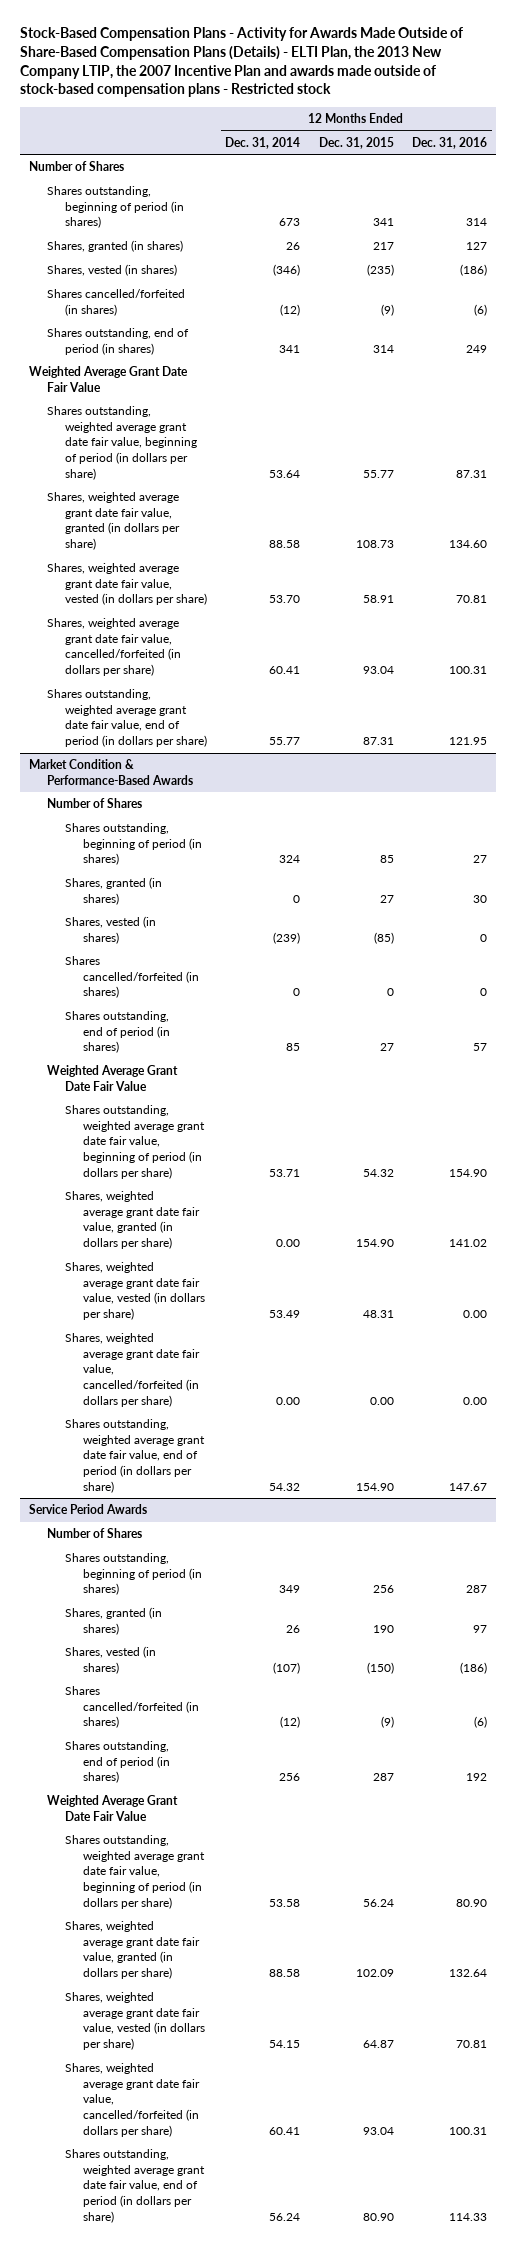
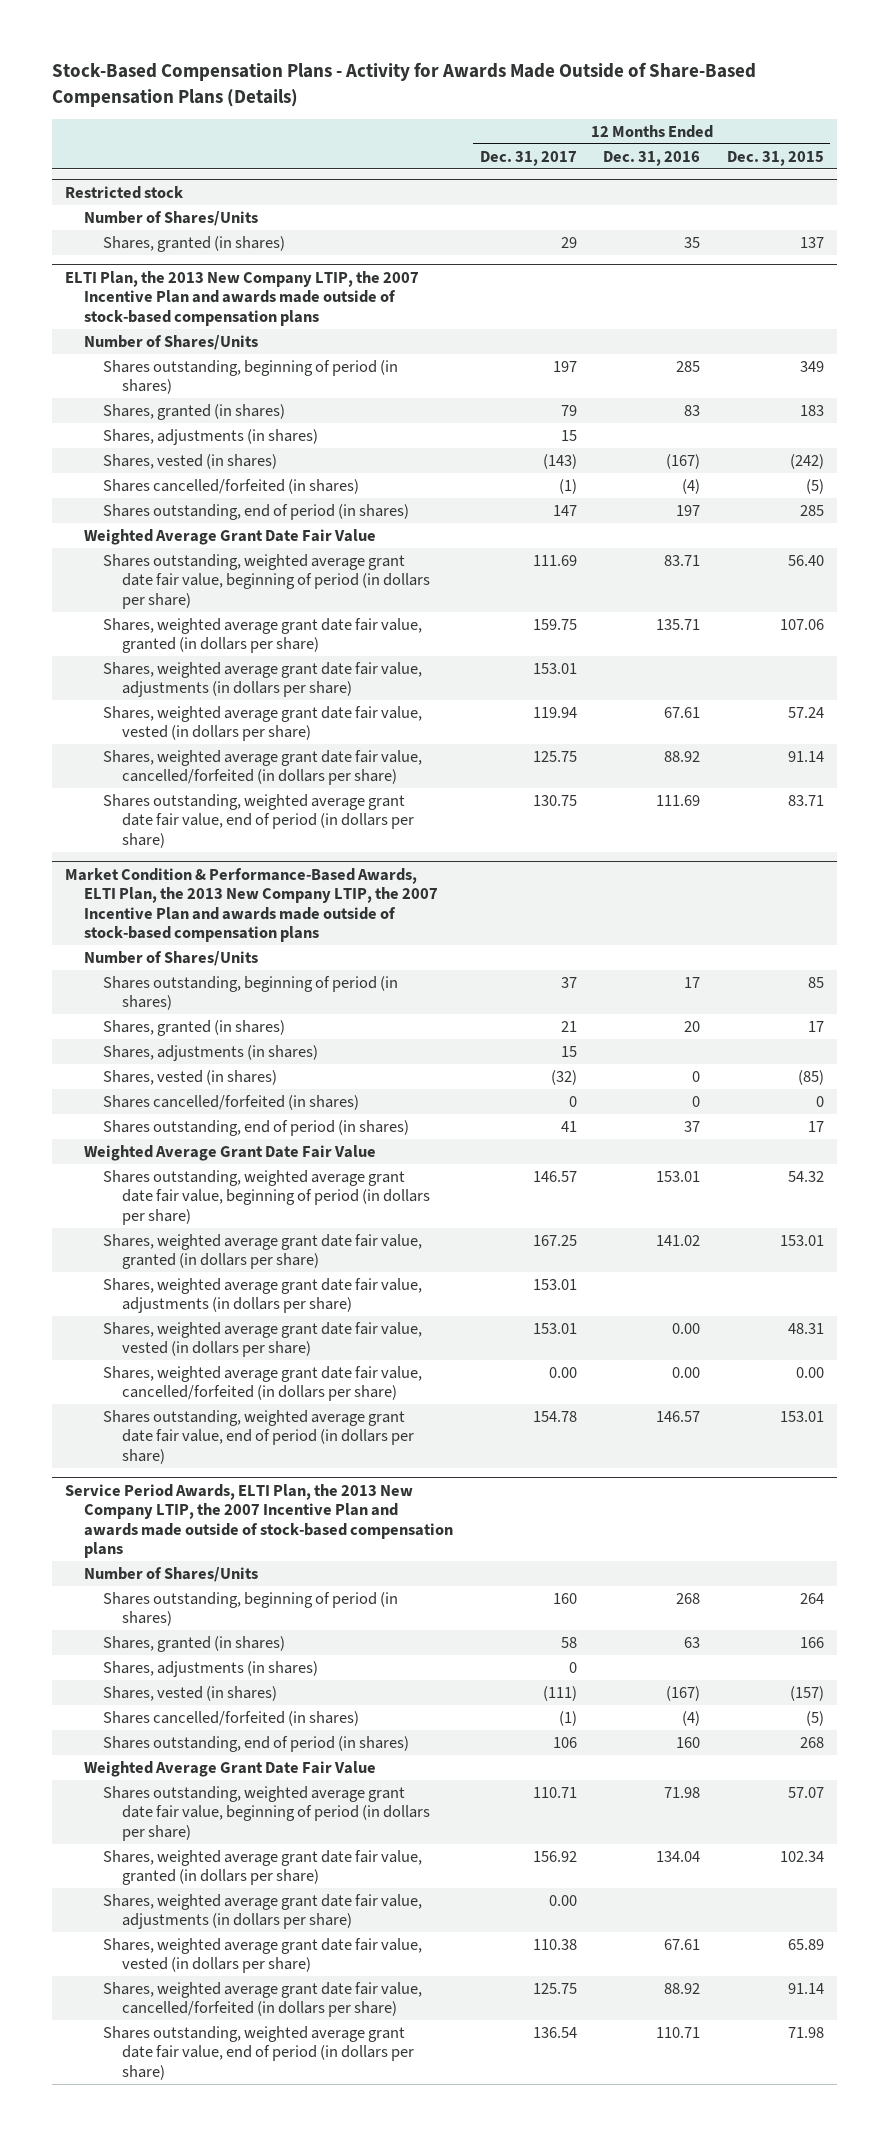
- Stock-Based Compensation Plans - Activity for Awards Made Outside of Share-Based Compensation Plans (Details) - ELTI Plan, the 2013 New Company LTIP, the 2007 Incentive Plan and awards made outside of stock-based compensation plans - Restricted stock
+ Stock-Based Compensation Plans - Activity for Awards Made Outside of Share-Based Compensation Plans (Details)
- | 12 Months Ended Dec. 31, 2014 | 12 Months Ended Dec. 31, 2015 | 12 Months Ended Dec. 31, 2016
+ | 12 Months Ended Dec. 31, 2017 | 12 Months Ended Dec. 31, 2016 | 12 Months Ended Dec. 31, 2015
- Number of Shares
- Shares outstanding, beginning of period (in shares) | 673 | 341 | 314
- Shares, granted (in shares) | 26 | 217 | 127
- Shares, vested (in shares) | (346) | (235) | (186)
- Shares cancelled/forfeited (in shares) | (12) | (9) | (6)
- Shares outstanding, end of period (in shares) | 341 | 314 | 249
+ Restricted stock
+ Number of Shares/Units
+ Shares, granted (in shares) | 29 | 35 | 137
+ ELTI Plan, the 2013 New Company LTIP, the 2007 Incentive Plan and awards made outside of stock-based compensation plans
+ Number of Shares/Units
+ Shares outstanding, beginning of period (in shares) | 197 | 285 | 349
+ Shares, granted (in shares) | 79 | 83 | 183
+ Shares, adjustments (in shares) | 15 | |
+ Shares, vested (in shares) | (143) | (167) | (242)
+ Shares cancelled/forfeited (in shares) | (1) | (4) | (5)
+ Shares outstanding, end of period (in shares) | 147 | 197 | 285
- Shares outstanding, weighted average grant date fair value, beginning of period (in dollars per share) | 53.64 | 55.77 | 87.31
- Shares, weighted average grant date fair value, granted (in dollars per share) | 88.58 | 108.73 | 134.60
- Shares, weighted average grant date fair value, vested (in dollars per share) | 53.70 | 58.91 | 70.81
- Shares, weighted average grant date fair value, cancelled/forfeited (in dollars per share) | 60.41 | 93.04 | 100.31
- Shares outstanding, weighted average grant date fair value, end of period (in dollars per share) | 55.77 | 87.31 | 121.95
- Market Condition & Performance-Based Awards
- Number of Shares
- Shares outstanding, beginning of period (in shares) | 324 | 85 | 27
- Shares, granted (in shares) | 0 | 27 | 30
+ Shares outstanding, weighted average grant date fair value, beginning of period (in dollars per share) | 111.69 | 83.71 | 56.40
+ Shares, weighted average grant date fair value, granted (in dollars per share) | 159.75 | 135.71 | 107.06
+ Shares, weighted average grant date fair value, adjustments (in dollars per share) | 153.01 | |
+ Shares, weighted average grant date fair value, vested (in dollars per share) | 119.94 | 67.61 | 57.24
+ Shares, weighted average grant date fair value, cancelled/forfeited (in dollars per share) | 125.75 | 88.92 | 91.14
+ Shares outstanding, weighted average grant date fair value, end of period (in dollars per share) | 130.75 | 111.69 | 83.71
+ Market Condition & Performance-Based Awards, ELTI Plan, the 2013 New Company LTIP, the 2007 Incentive Plan and awards made outside of stock-based compensation plans
+ Number of Shares/Units
+ Shares outstanding, beginning of period (in shares) | 37 | 17 | 85
+ Shares, granted (in shares) | 21 | 20 | 17
+ Shares, adjustments (in shares) | 15 | |
- Shares outstanding, end of period (in shares) | 85 | 27 | 57
+ Shares outstanding, end of period (in shares) | 41 | 37 | 17
- Shares outstanding, weighted average grant date fair value, beginning of period (in dollars per share) | 53.71 | 54.32 | 154.90
- Shares, weighted average grant date fair value, granted (in dollars per share) | 0.00 | 154.90 | 141.02
+ Shares outstanding, weighted average grant date fair value, beginning of period (in dollars per share) | 146.57 | 153.01 | 54.32
+ Shares, weighted average grant date fair value, granted (in dollars per share) | 167.25 | 141.02 | 153.01
+ Shares, weighted average grant date fair value, adjustments (in dollars per share) | 153.01 | |
- Shares outstanding, weighted average grant date fair value, end of period (in dollars per share) | 54.32 | 154.90 | 147.67
- Service Period Awards
- Number of Shares
- Shares outstanding, beginning of period (in shares) | 349 | 256 | 287
- Shares, granted (in shares) | 26 | 190 | 97
- Shares, vested (in shares) | (107) | (150) | (186)
- Shares cancelled/forfeited (in shares) | (12) | (9) | (6)
- Shares outstanding, end of period (in shares) | 256 | 287 | 192
+ Shares outstanding, weighted average grant date fair value, end of period (in dollars per share) | 154.78 | 146.57 | 153.01
+ Service Period Awards, ELTI Plan, the 2013 New Company LTIP, the 2007 Incentive Plan and awards made outside of stock-based compensation plans
+ Number of Shares/Units
+ Shares outstanding, beginning of period (in shares) | 160 | 268 | 264
+ Shares, granted (in shares) | 58 | 63 | 166
+ Shares, adjustments (in shares) | 0 | |
+ Shares, vested (in shares) | (111) | (167) | (157)
+ Shares cancelled/forfeited (in shares) | (1) | (4) | (5)
+ Shares outstanding, end of period (in shares) | 106 | 160 | 268
- Shares outstanding, weighted average grant date fair value, beginning of period (in dollars per share) | 53.58 | 56.24 | 80.90
- Shares, weighted average grant date fair value, granted (in dollars per share) | 88.58 | 102.09 | 132.64
- Shares, weighted average grant date fair value, vested (in dollars per share) | 54.15 | 64.87 | 70.81
- Shares, weighted average grant date fair value, cancelled/forfeited (in dollars per share) | 60.41 | 93.04 | 100.31
- Shares outstanding, weighted average grant date fair value, end of period (in dollars per share) | 56.24 | 80.90 | 114.33
+ Shares outstanding, weighted average grant date fair value, beginning of period (in dollars per share) | 110.71 | 71.98 | 57.07
+ Shares, weighted average grant date fair value, granted (in dollars per share) | 156.92 | 134.04 | 102.34
+ Shares, weighted average grant date fair value, adjustments (in dollars per share) | 0.00 | |
+ Shares, weighted average grant date fair value, vested (in dollars per share) | 110.38 | 67.61 | 65.89
+ Shares, weighted average grant date fair value, cancelled/forfeited (in dollars per share) | 125.75 | 88.92 | 91.14
+ Shares outstanding, weighted average grant date fair value, end of period (in dollars per share) | 136.54 | 110.71 | 71.98

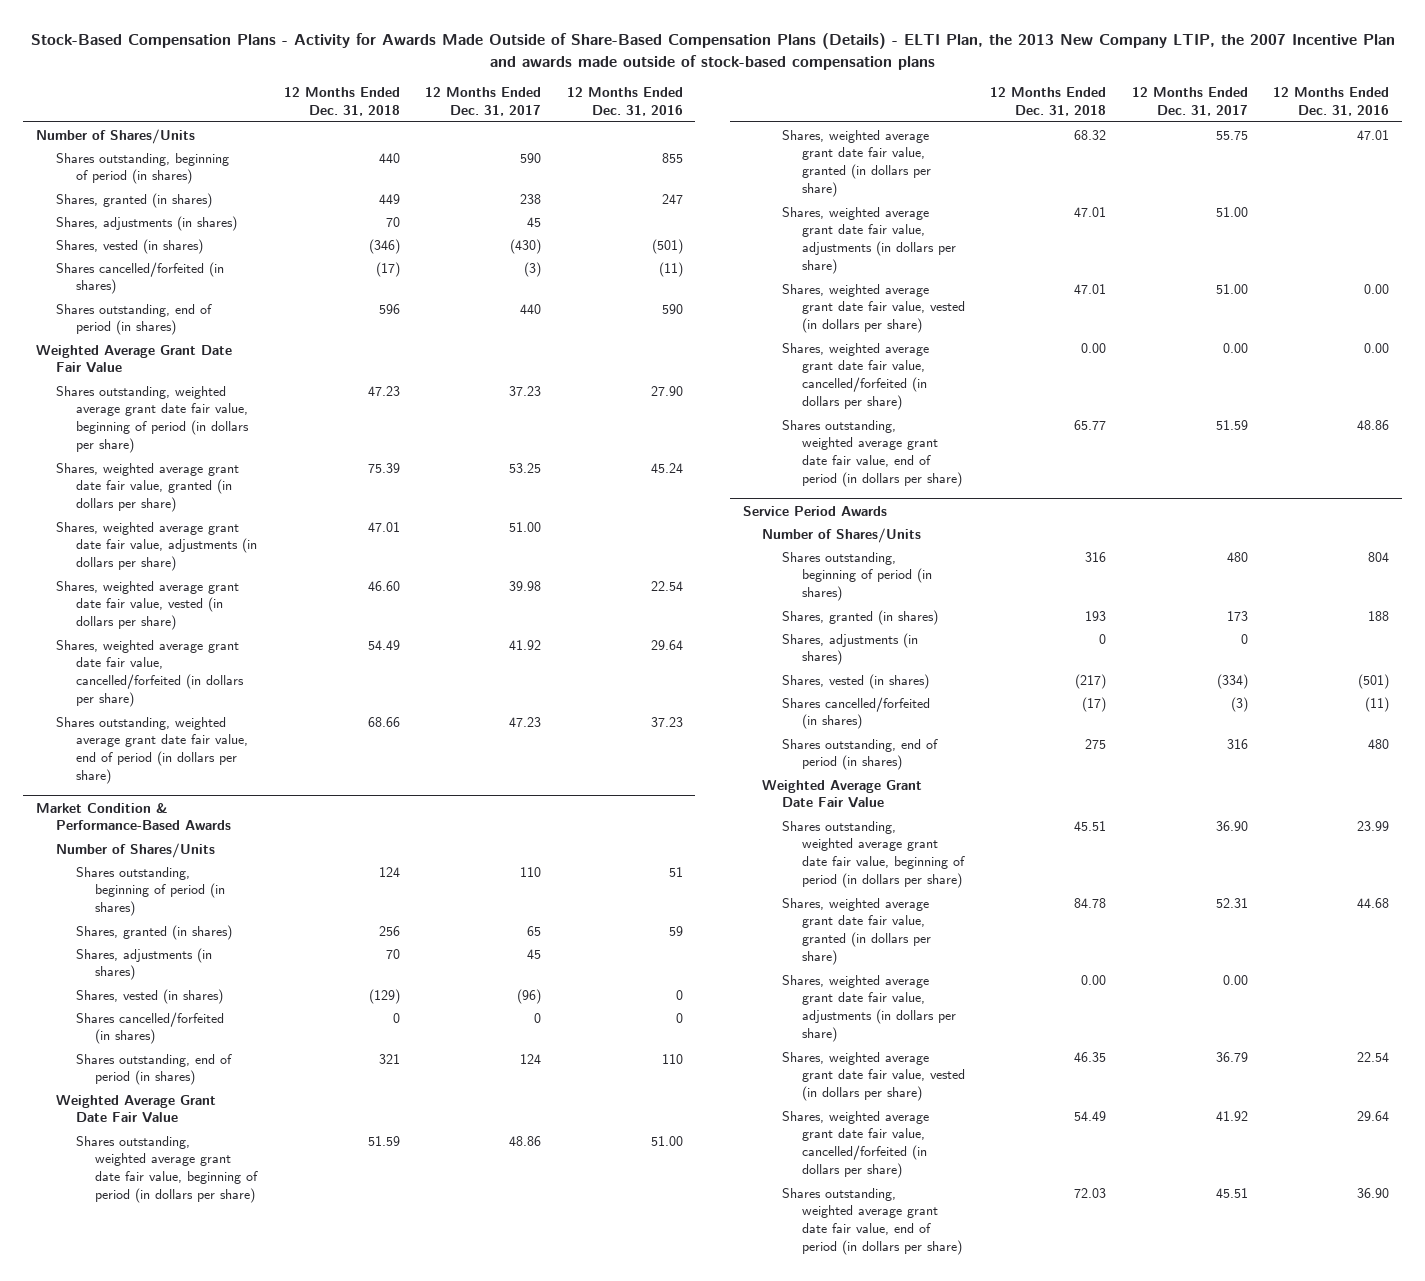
- Stock-Based Compensation Plans - Activity for Awards Made Outside of Share-Based Compensation Plans (Details)
+ Stock-Based Compensation Plans - Activity for Awards Made Outside of Share-Based Compensation Plans (Details) - ELTI Plan, the 2013 New Company LTIP, the 2007 Incentive Plan and awards made outside of stock-based compensation plans
- | 12 Months Ended Dec. 31, 2017 | 12 Months Ended Dec. 31, 2016 | 12 Months Ended Dec. 31, 2015
+ | 12 Months Ended Dec. 31, 2018 | 12 Months Ended Dec. 31, 2017 | 12 Months Ended Dec. 31, 2016
- Restricted stock
- Shares, granted (in shares) | 29 | 35 | 137
- ELTI Plan, the 2013 New Company LTIP, the 2007 Incentive Plan and awards made outside of stock-based compensation plans
- Number of Shares/Units
- Shares outstanding, beginning of period (in shares) | 197 | 285 | 349
- Shares, granted (in shares) | 79 | 83 | 183
- Shares, adjustments (in shares) | 15 | |
- Shares, vested (in shares) | (143) | (167) | (242)
- Shares cancelled/forfeited (in shares) | (1) | (4) | (5)
- Shares outstanding, end of period (in shares) | 147 | 197 | 285
+ Shares outstanding, beginning of period (in shares) | 440 | 590 | 855
+ Shares, granted (in shares) | 449 | 238 | 247
+ Shares, adjustments (in shares) | 70 | 45 |
+ Shares, vested (in shares) | (346) | (430) | (501)
+ Shares cancelled/forfeited (in shares) | (17) | (3) | (11)
+ Shares outstanding, end of period (in shares) | 596 | 440 | 590
- Shares outstanding, weighted average grant date fair value, beginning of period (in dollars per share) | 111.69 | 83.71 | 56.40
- Shares, weighted average grant date fair value, granted (in dollars per share) | 159.75 | 135.71 | 107.06
- Shares, weighted average grant date fair value, adjustments (in dollars per share) | 153.01 | |
- Shares, weighted average grant date fair value, vested (in dollars per share) | 119.94 | 67.61 | 57.24
- Shares, weighted average grant date fair value, cancelled/forfeited (in dollars per share) | 125.75 | 88.92 | 91.14
- Shares outstanding, weighted average grant date fair value, end of period (in dollars per share) | 130.75 | 111.69 | 83.71
- Market Condition & Performance-Based Awards, ELTI Plan, the 2013 New Company LTIP, the 2007 Incentive Plan and awards made outside of stock-based compensation plans
+ Shares outstanding, weighted average grant date fair value, beginning of period (in dollars per share) | 47.23 | 37.23 | 27.90
+ Shares, weighted average grant date fair value, granted (in dollars per share) | 75.39 | 53.25 | 45.24
+ Shares, weighted average grant date fair value, adjustments (in dollars per share) | 47.01 | 51.00 |
+ Shares, weighted average grant date fair value, vested (in dollars per share) | 46.60 | 39.98 | 22.54
+ Shares, weighted average grant date fair value, cancelled/forfeited (in dollars per share) | 54.49 | 41.92 | 29.64
+ Shares outstanding, weighted average grant date fair value, end of period (in dollars per share) | 68.66 | 47.23 | 37.23
+ Market Condition & Performance-Based Awards
- Shares outstanding, beginning of period (in shares) | 37 | 17 | 85
- Shares, granted (in shares) | 21 | 20 | 17
- Shares, adjustments (in shares) | 15 | |
- Shares, vested (in shares) | (32) | 0 | (85)
+ Shares outstanding, beginning of period (in shares) | 124 | 110 | 51
+ Shares, granted (in shares) | 256 | 65 | 59
+ Shares, adjustments (in shares) | 70 | 45 |
+ Shares, vested (in shares) | (129) | (96) | 0
- Shares outstanding, end of period (in shares) | 41 | 37 | 17
+ Shares outstanding, end of period (in shares) | 321 | 124 | 110
- Shares outstanding, weighted average grant date fair value, beginning of period (in dollars per share) | 146.57 | 153.01 | 54.32
- Shares, weighted average grant date fair value, granted (in dollars per share) | 167.25 | 141.02 | 153.01
- Shares, weighted average grant date fair value, adjustments (in dollars per share) | 153.01 | |
- Shares, weighted average grant date fair value, vested (in dollars per share) | 153.01 | 0.00 | 48.31
+ Shares outstanding, weighted average grant date fair value, beginning of period (in dollars per share) | 51.59 | 48.86 | 51.00
+ Shares, weighted average grant date fair value, granted (in dollars per share) | 68.32 | 55.75 | 47.01
+ Shares, weighted average grant date fair value, adjustments (in dollars per share) | 47.01 | 51.00 |
+ Shares, weighted average grant date fair value, vested (in dollars per share) | 47.01 | 51.00 | 0.00
- Shares outstanding, weighted average grant date fair value, end of period (in dollars per share) | 154.78 | 146.57 | 153.01
- Service Period Awards, ELTI Plan, the 2013 New Company LTIP, the 2007 Incentive Plan and awards made outside of stock-based compensation plans
+ Shares outstanding, weighted average grant date fair value, end of period (in dollars per share) | 65.77 | 51.59 | 48.86
+ Service Period Awards
- Shares outstanding, beginning of period (in shares) | 160 | 268 | 264
- Shares, granted (in shares) | 58 | 63 | 166
+ Shares outstanding, beginning of period (in shares) | 316 | 480 | 804
+ Shares, granted (in shares) | 193 | 173 | 188
- Shares, vested (in shares) | (111) | (167) | (157)
- Shares cancelled/forfeited (in shares) | (1) | (4) | (5)
- Shares outstanding, end of period (in shares) | 106 | 160 | 268
+ Shares, vested (in shares) | (217) | (334) | (501)
+ Shares cancelled/forfeited (in shares) | (17) | (3) | (11)
+ Shares outstanding, end of period (in shares) | 275 | 316 | 480
- Shares outstanding, weighted average grant date fair value, beginning of period (in dollars per share) | 110.71 | 71.98 | 57.07
- Shares, weighted average grant date fair value, granted (in dollars per share) | 156.92 | 134.04 | 102.34
+ Shares outstanding, weighted average grant date fair value, beginning of period (in dollars per share) | 45.51 | 36.90 | 23.99
+ Shares, weighted average grant date fair value, granted (in dollars per share) | 84.78 | 52.31 | 44.68
- Shares, weighted average grant date fair value, vested (in dollars per share) | 110.38 | 67.61 | 65.89
- Shares, weighted average grant date fair value, cancelled/forfeited (in dollars per share) | 125.75 | 88.92 | 91.14
- Shares outstanding, weighted average grant date fair value, end of period (in dollars per share) | 136.54 | 110.71 | 71.98
+ Shares, weighted average grant date fair value, vested (in dollars per share) | 46.35 | 36.79 | 22.54
+ Shares, weighted average grant date fair value, cancelled/forfeited (in dollars per share) | 54.49 | 41.92 | 29.64
+ Shares outstanding, weighted average grant date fair value, end of period (in dollars per share) | 72.03 | 45.51 | 36.90

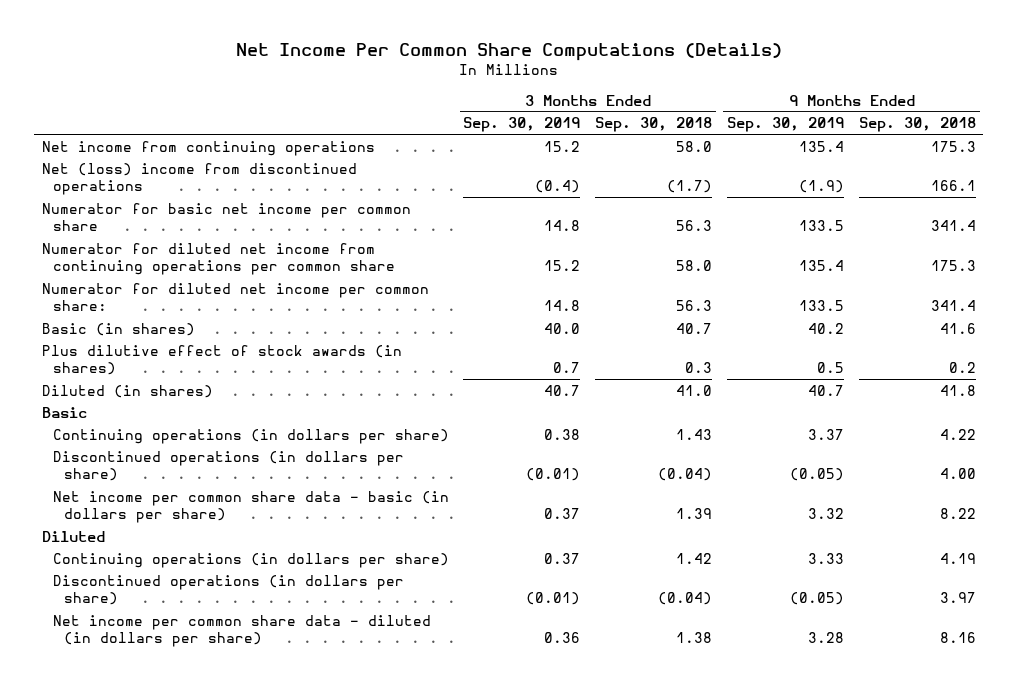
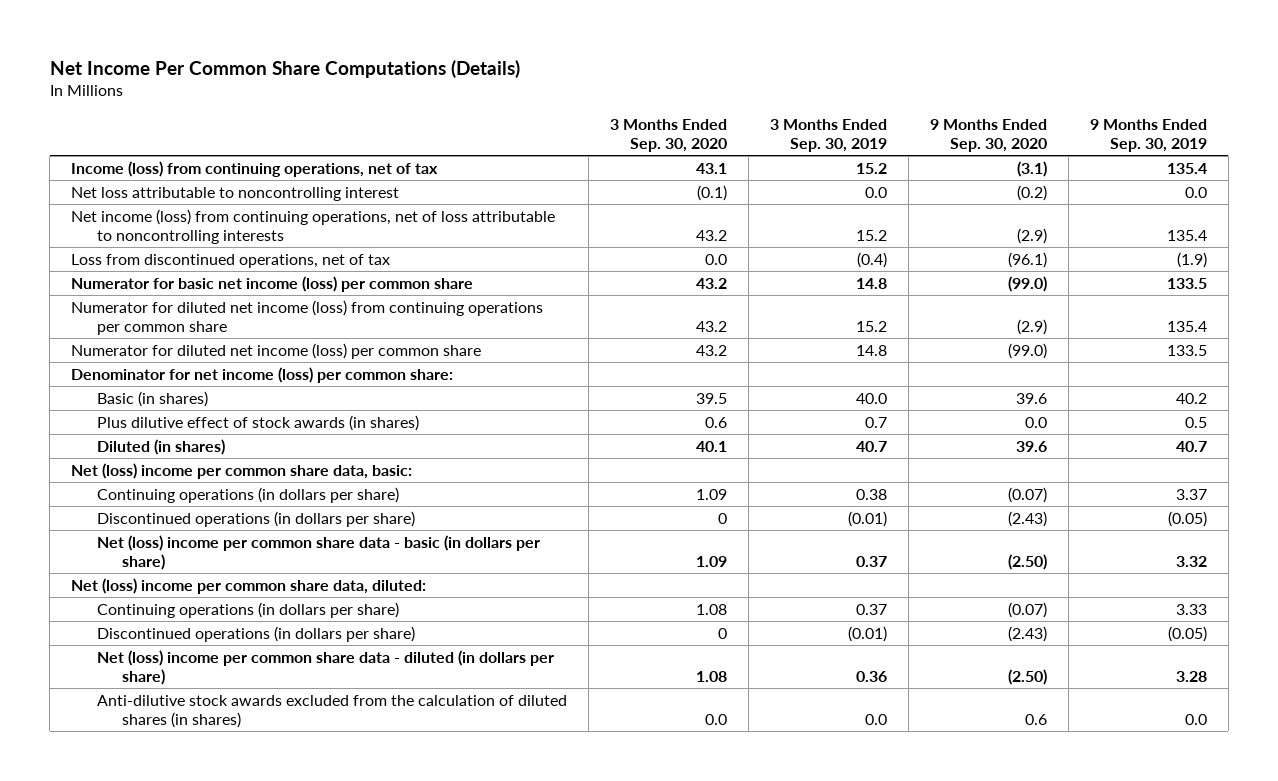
- | 3 Months Ended Sep. 30, 2019 | 3 Months Ended Sep. 30, 2018 | 9 Months Ended Sep. 30, 2019 | 9 Months Ended Sep. 30, 2018
+ | 3 Months Ended Sep. 30, 2020 | 3 Months Ended Sep. 30, 2019 | 9 Months Ended Sep. 30, 2020 | 9 Months Ended Sep. 30, 2019
- Net income from continuing operations | 15.2 | 58.0 | 135.4 | 175.3
- Net (loss) income from discontinued operations | (0.4) | (1.7) | (1.9) | 166.1
- Numerator for basic net income per common share | 14.8 | 56.3 | 133.5 | 341.4
- Numerator for diluted net income from continuing operations per common share | 15.2 | 58.0 | 135.4 | 175.3
- Numerator for diluted net income per common share: | 14.8 | 56.3 | 133.5 | 341.4
+ Income (loss) from continuing operations, net of tax | 43.1 | 15.2 | (3.1) | 135.4
+ Net loss attributable to noncontrolling interest | (0.1) | 0.0 | (0.2) | 0.0
+ Net income (loss) from continuing operations, net of loss attributable to noncontrolling interests | 43.2 | 15.2 | (2.9) | 135.4
+ Loss from discontinued operations, net of tax | 0.0 | (0.4) | (96.1) | (1.9)
+ Numerator for basic net income (loss) per common share | 43.2 | 14.8 | (99.0) | 133.5
+ Numerator for diluted net income (loss) from continuing operations per common share | 43.2 | 15.2 | (2.9) | 135.4
+ Numerator for diluted net income (loss) per common share | 43.2 | 14.8 | (99.0) | 133.5
+ Denominator for net income (loss) per common share:
- Basic
+ Net (loss) income per common share data, basic:
- Net income per common share data - basic (in dollars per share) | 0.37 | 1.39 | 3.32 | 8.22
- Diluted
+ Net (loss) income per common share data - basic (in dollars per share) | 1.09 | 0.37 | (2.50) | 3.32
+ Net (loss) income per common share data, diluted:
- Net income per common share data - diluted (in dollars per share) | 0.36 | 1.38 | 3.28 | 8.16
+ Net (loss) income per common share data - diluted (in dollars per share) | 1.08 | 0.36 | (2.50) | 3.28
+ Anti-dilutive stock awards excluded from the calculation of diluted shares (in shares) | 0.0 | 0.0 | 0.6 | 0.0

